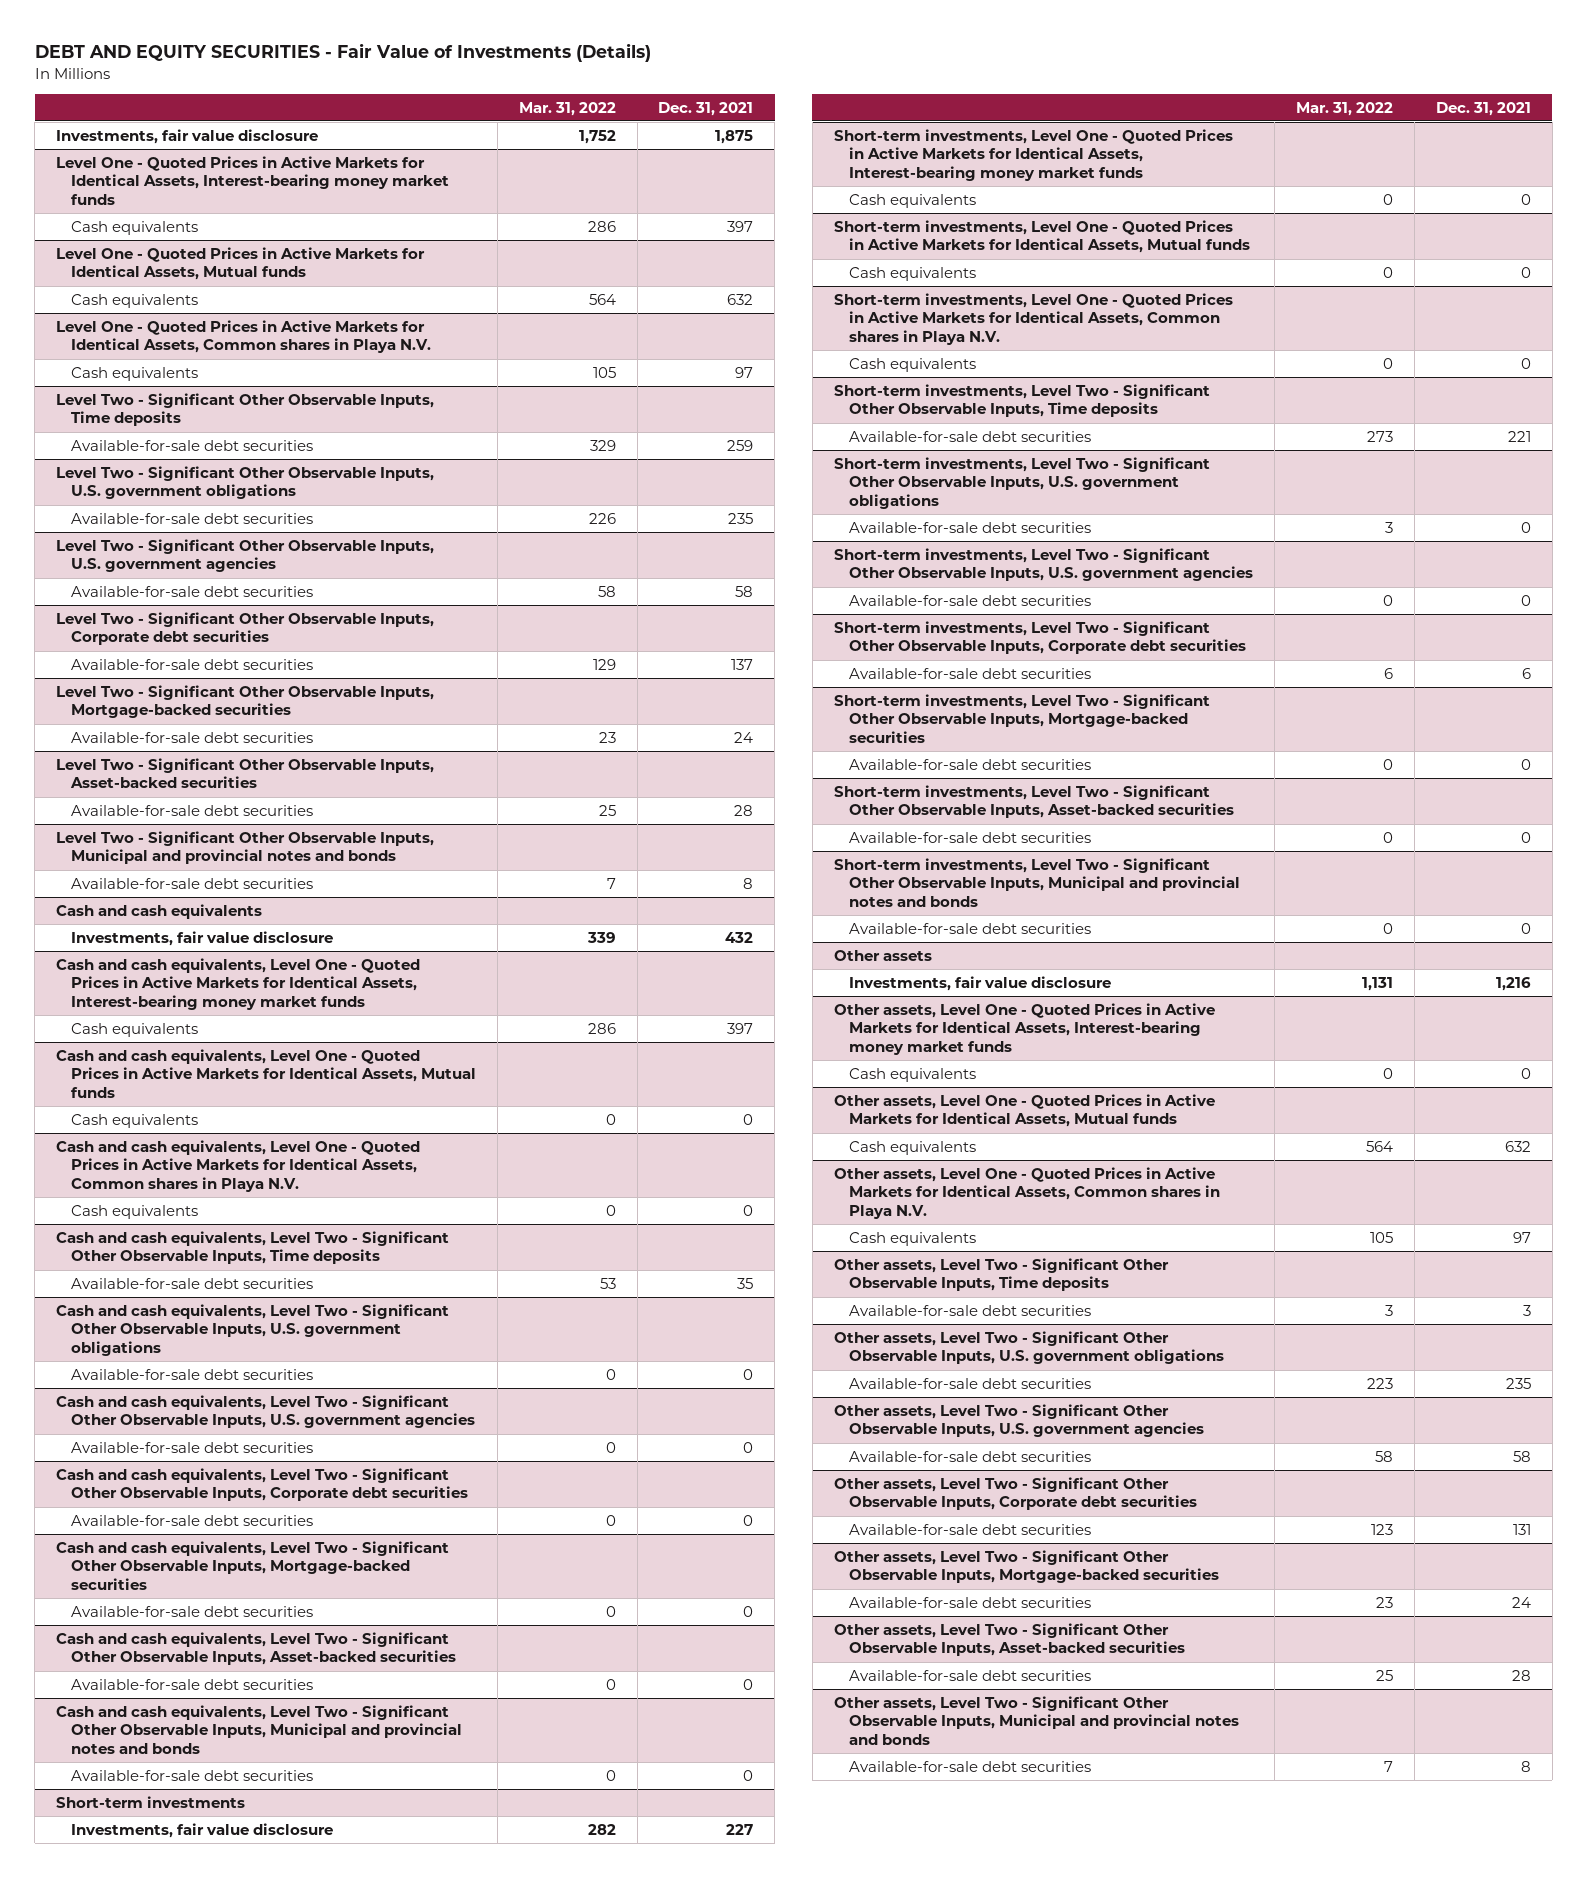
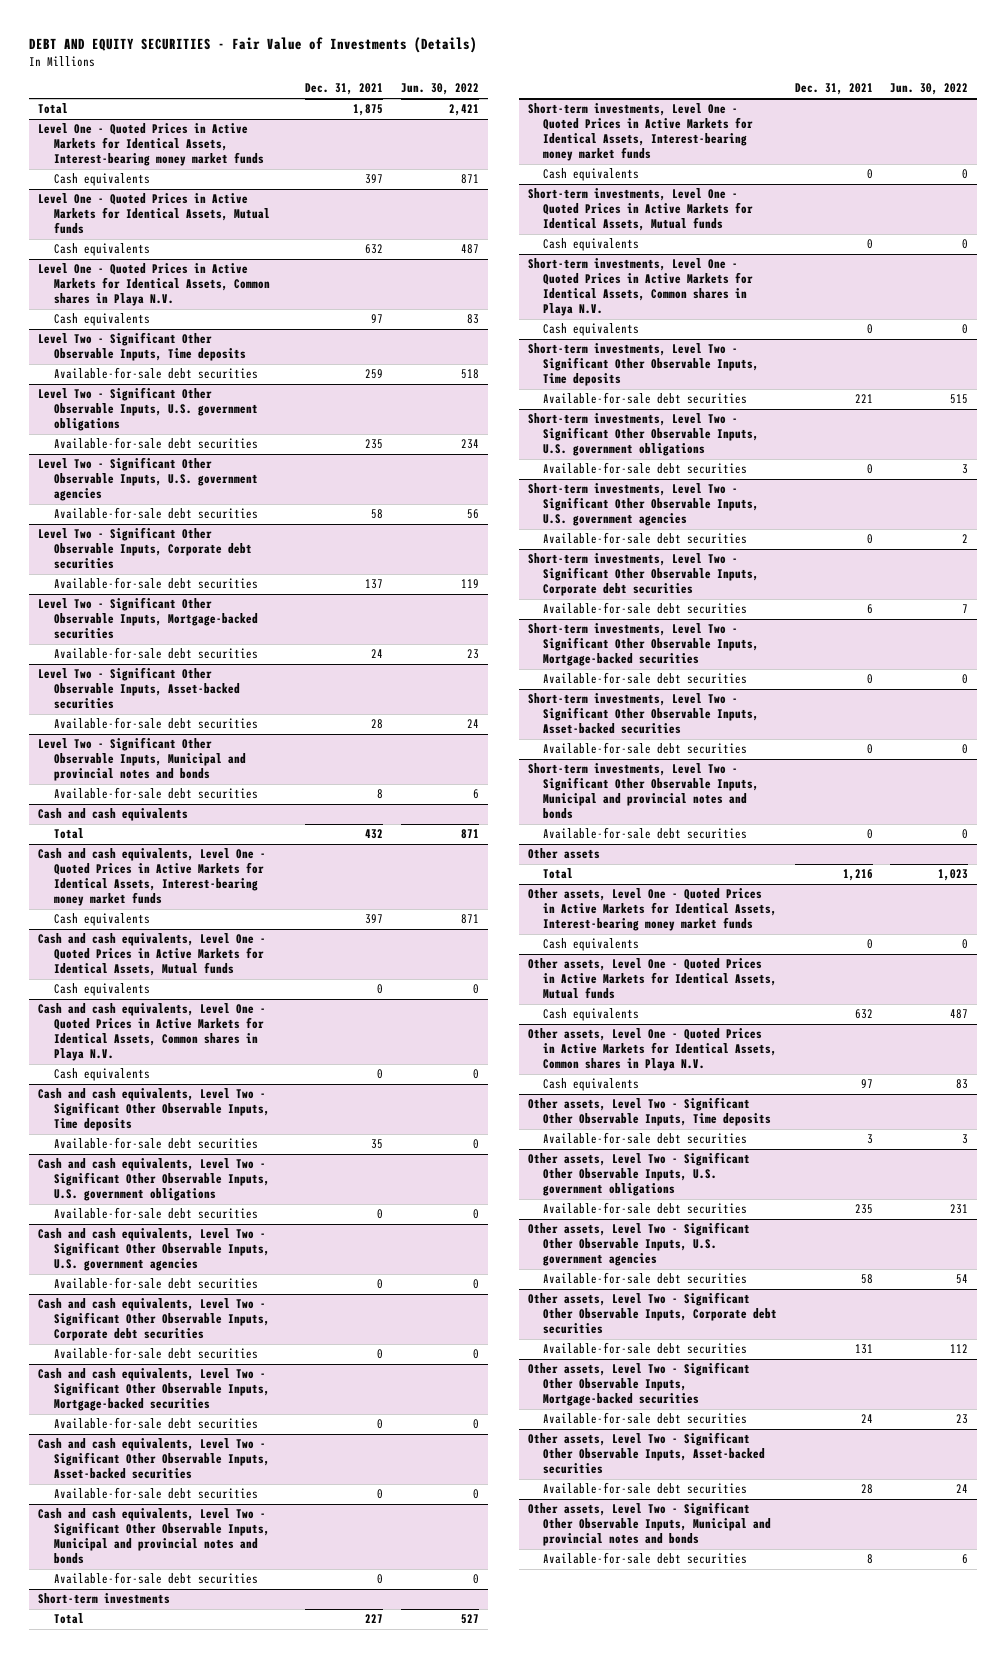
- | Mar. 31, 2022 | Dec. 31, 2021
+ | Dec. 31, 2021 | Jun. 30, 2022
- Investments, fair value disclosure | 1,752 | 1,875
+ Total | 1,875 | 2,421
@ Cash and cash equivalents
- Investments, fair value disclosure | 339 | 432
+ Total | 432 | 871
@ Short-term investments
- Investments, fair value disclosure | 282 | 227
+ Total | 227 | 527
@ Other assets
- Investments, fair value disclosure | 1,131 | 1,216
+ Total | 1,216 | 1,023

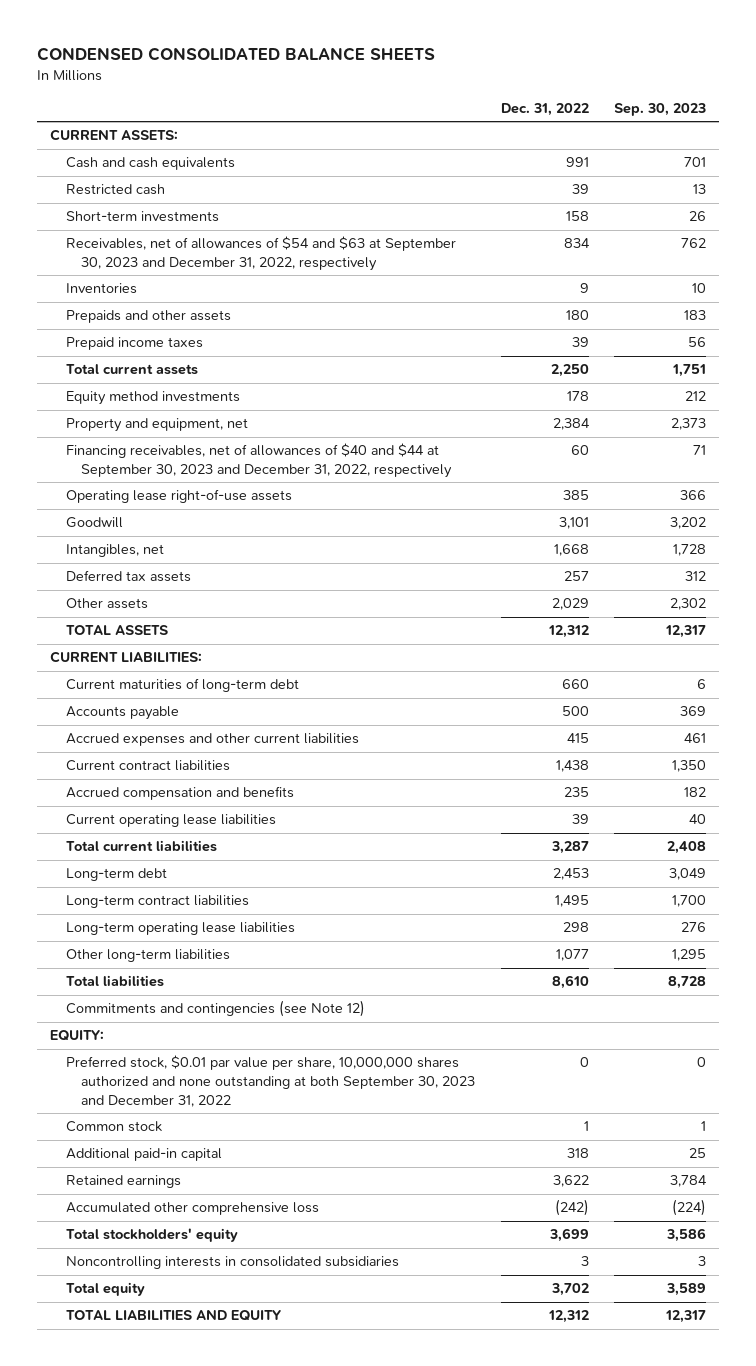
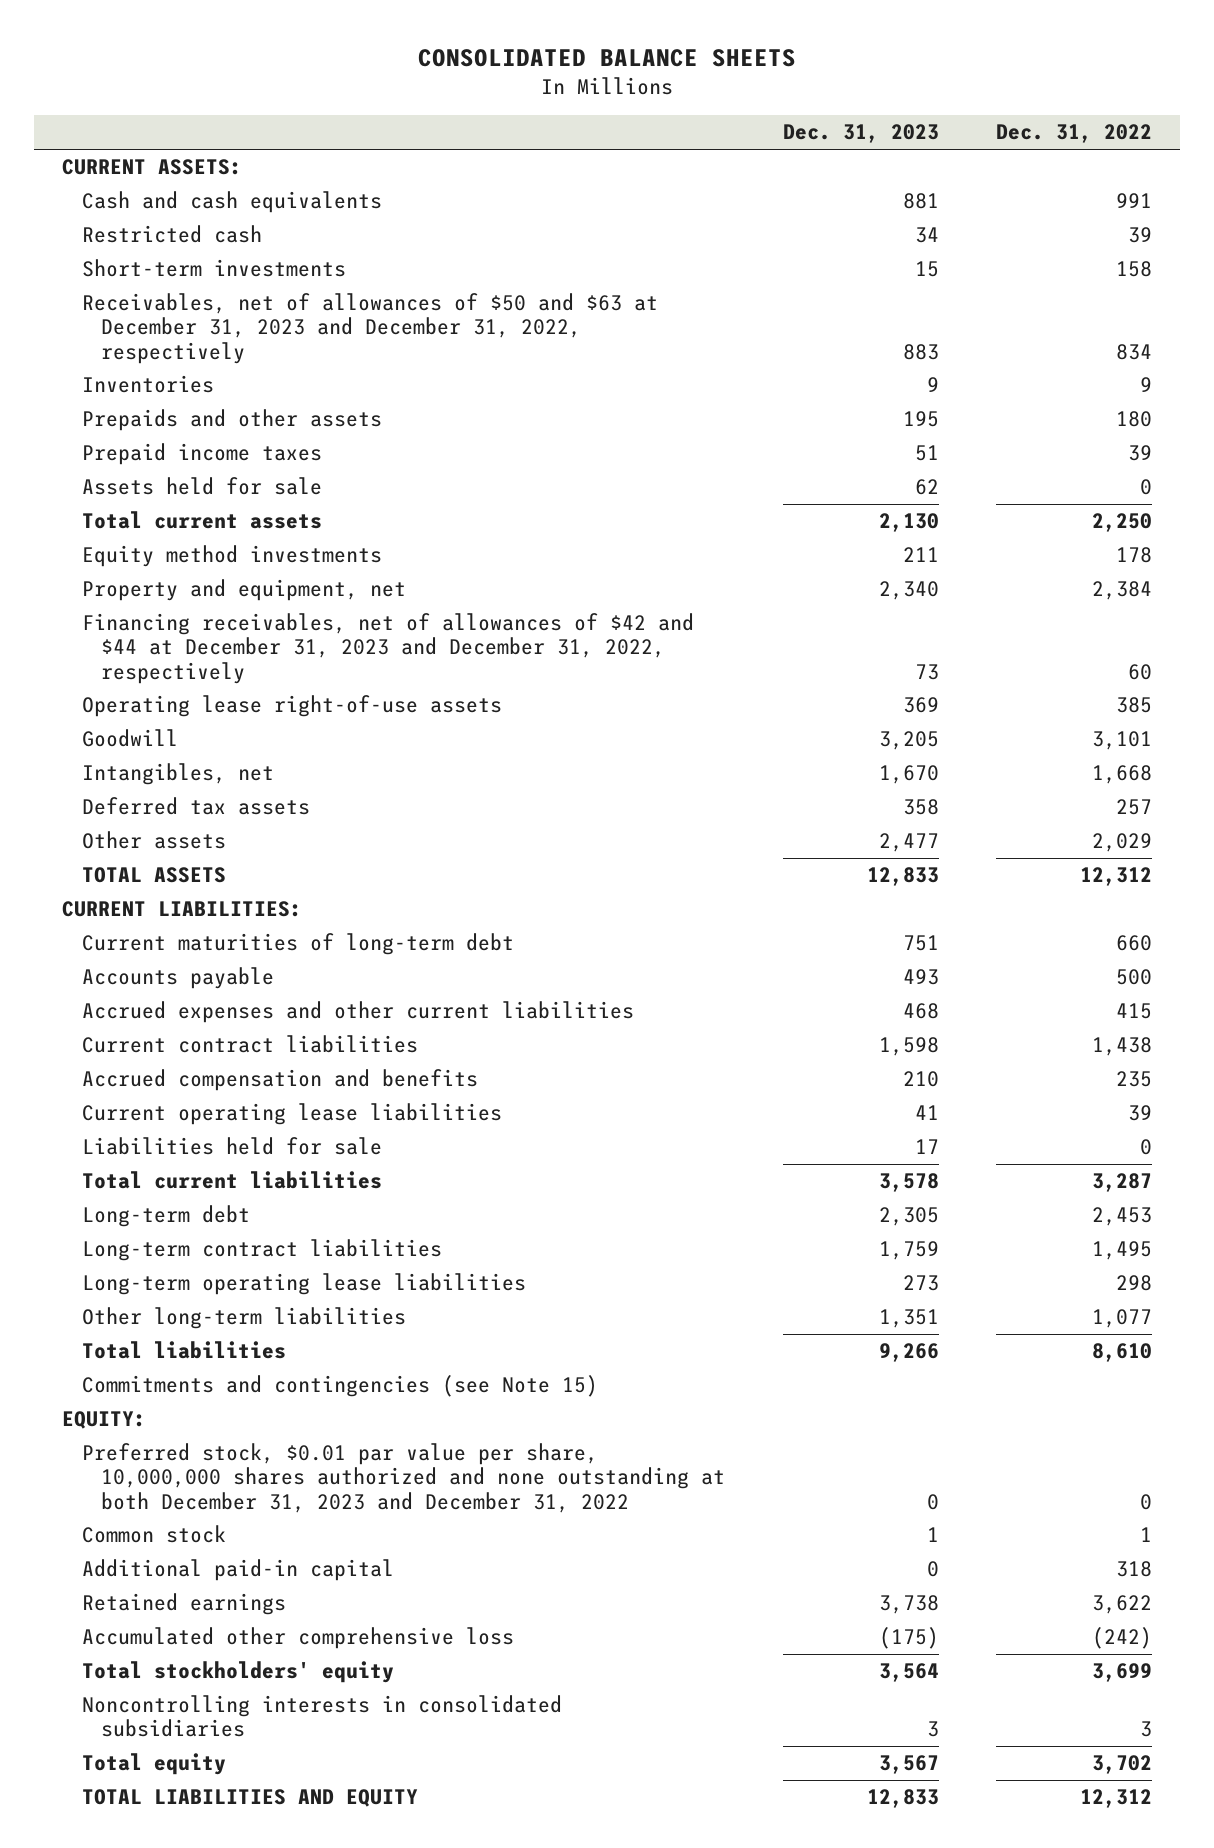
- CONDENSED CONSOLIDATED BALANCE SHEETS
+ CONSOLIDATED BALANCE SHEETS
- | Dec. 31, 2022 | Sep. 30, 2023
+ | Dec. 31, 2023 | Dec. 31, 2022
- Receivables, net of allowances of $54 and $63 at September 30, 2023 and December 31, 2022, respectively | 834 | 762
+ Receivables, net of allowances of $50 and $63 at December 31, 2023 and December 31, 2022, respectively | 883 | 834
+ Assets held for sale | 62 | 0
- Financing receivables, net of allowances of $40 and $44 at September 30, 2023 and December 31, 2022, respectively | 60 | 71
+ Financing receivables, net of allowances of $42 and $44 at December 31, 2023 and December 31, 2022, respectively | 73 | 60
+ Liabilities held for sale | 17 | 0
- Commitments and contingencies (see Note 12)
+ Commitments and contingencies (see Note 15)
- Preferred stock, $0.01 par value per share, 10,000,000 shares authorized and none outstanding at both September 30, 2023 and December 31, 2022 | 0 | 0
+ Preferred stock, $0.01 par value per share, 10,000,000 shares authorized and none outstanding at both December 31, 2023 and December 31, 2022 | 0 | 0

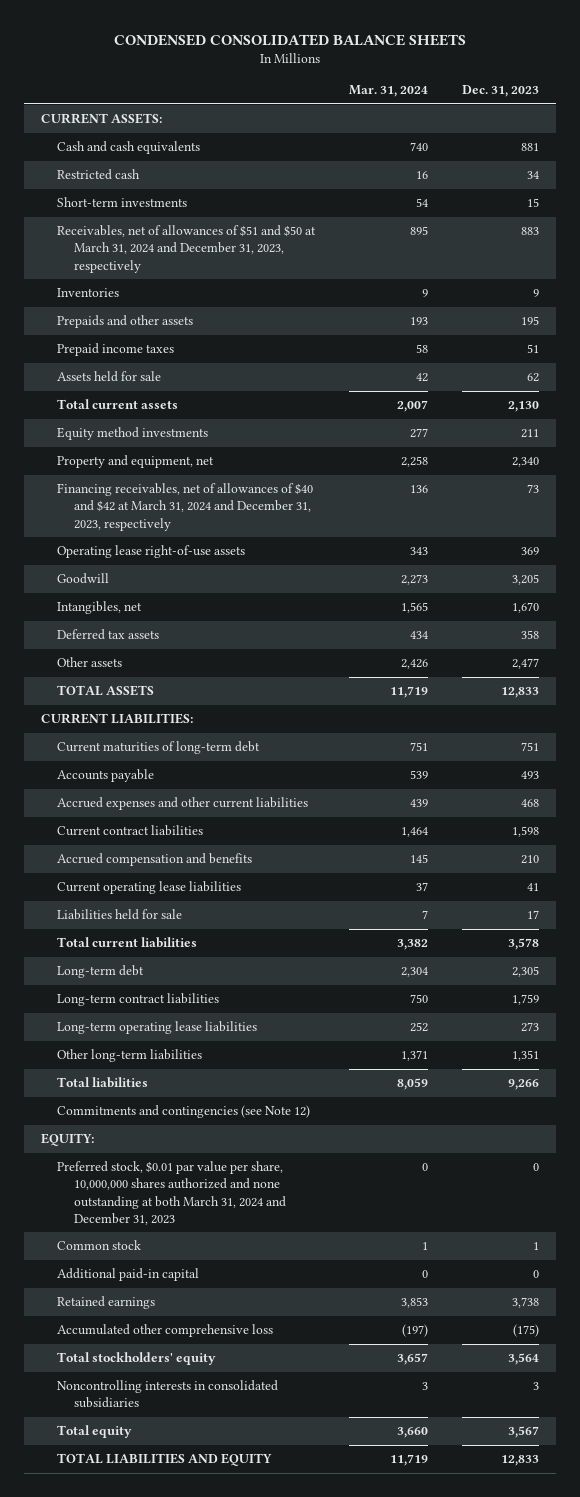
- CONSOLIDATED BALANCE SHEETS
+ CONDENSED CONSOLIDATED BALANCE SHEETS
- | Dec. 31, 2023 | Dec. 31, 2022
+ | Mar. 31, 2024 | Dec. 31, 2023
- Receivables, net of allowances of $50 and $63 at December 31, 2023 and December 31, 2022, respectively | 883 | 834
+ Receivables, net of allowances of $51 and $50 at March 31, 2024 and December 31, 2023, respectively | 895 | 883
- Financing receivables, net of allowances of $42 and $44 at December 31, 2023 and December 31, 2022, respectively | 73 | 60
+ Financing receivables, net of allowances of $40 and $42 at March 31, 2024 and December 31, 2023, respectively | 136 | 73
- Commitments and contingencies (see Note 15)
+ Commitments and contingencies (see Note 12)
- Preferred stock, $0.01 par value per share, 10,000,000 shares authorized and none outstanding at both December 31, 2023 and December 31, 2022 | 0 | 0
+ Preferred stock, $0.01 par value per share, 10,000,000 shares authorized and none outstanding at both March 31, 2024 and December 31, 2023 | 0 | 0

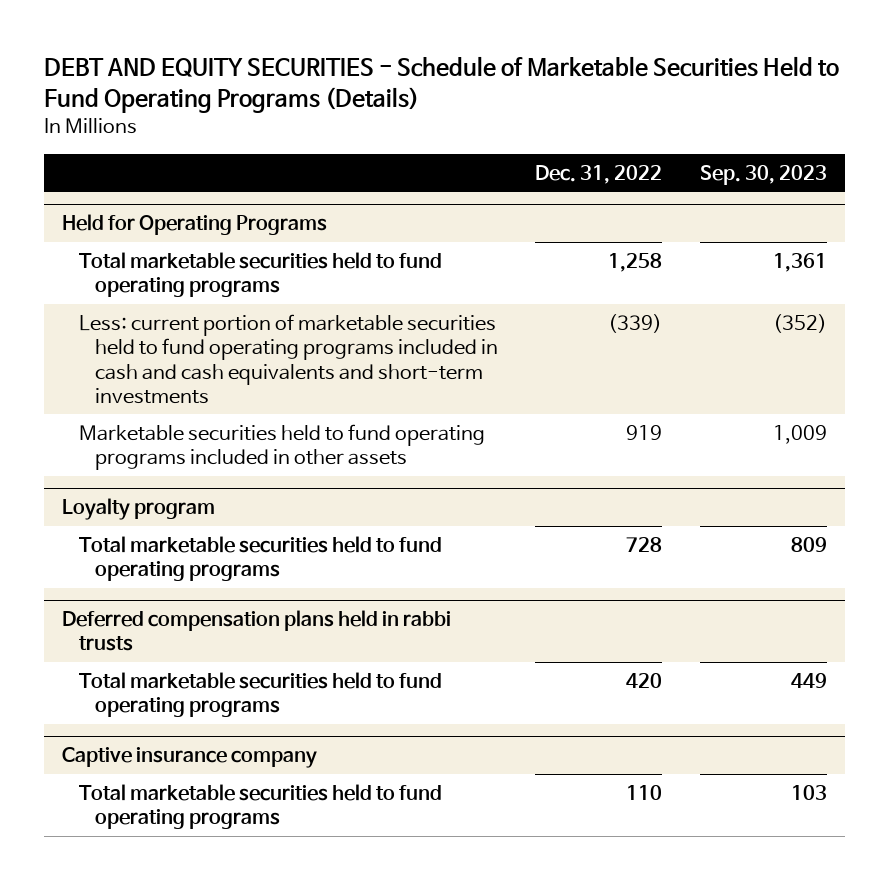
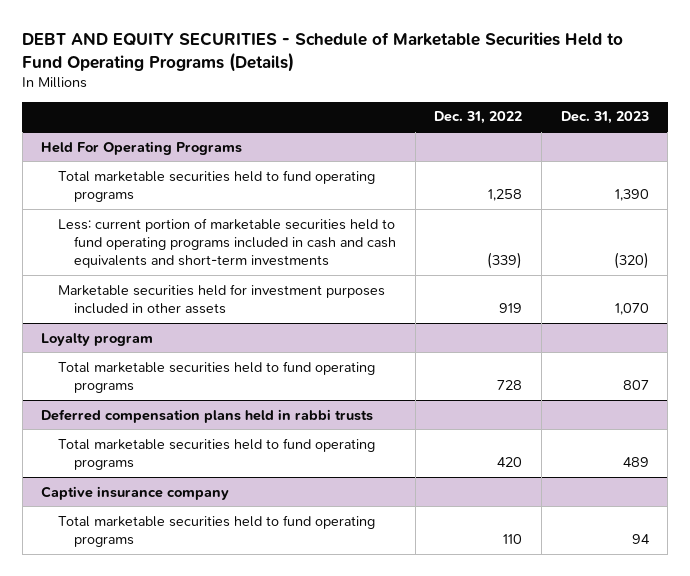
- | Dec. 31, 2022 | Sep. 30, 2023
+ | Dec. 31, 2022 | Dec. 31, 2023
- Held for Operating Programs
+ Held For Operating Programs
- Marketable securities held to fund operating programs included in other assets | 919 | 1,009
+ Marketable securities held for investment purposes included in other assets | 919 | 1,070

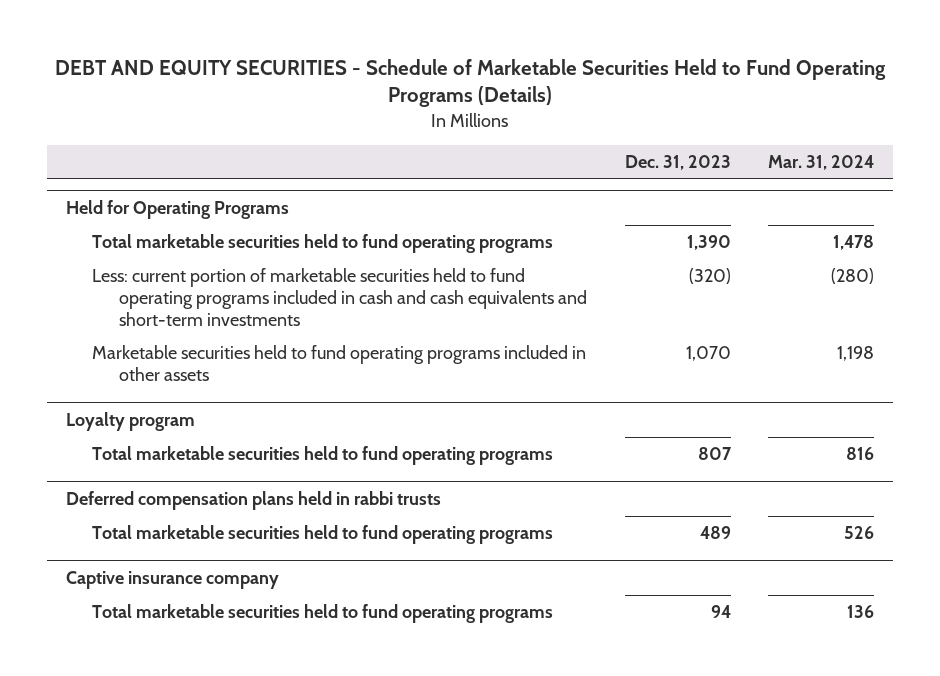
- | Dec. 31, 2022 | Dec. 31, 2023
+ | Dec. 31, 2023 | Mar. 31, 2024
- Held For Operating Programs
+ Held for Operating Programs
- Marketable securities held for investment purposes included in other assets | 919 | 1,070
+ Marketable securities held to fund operating programs included in other assets | 1,070 | 1,198

